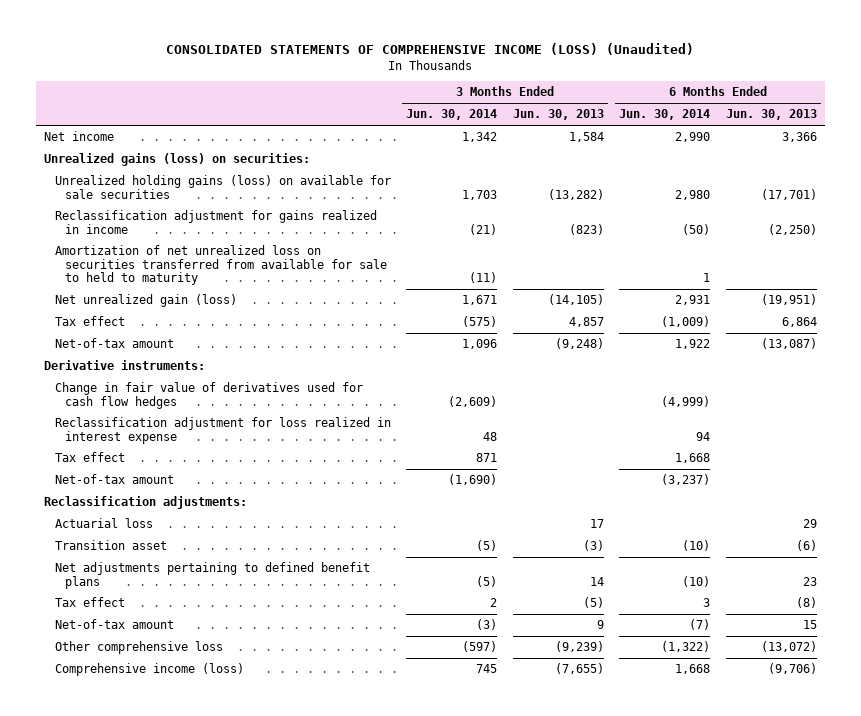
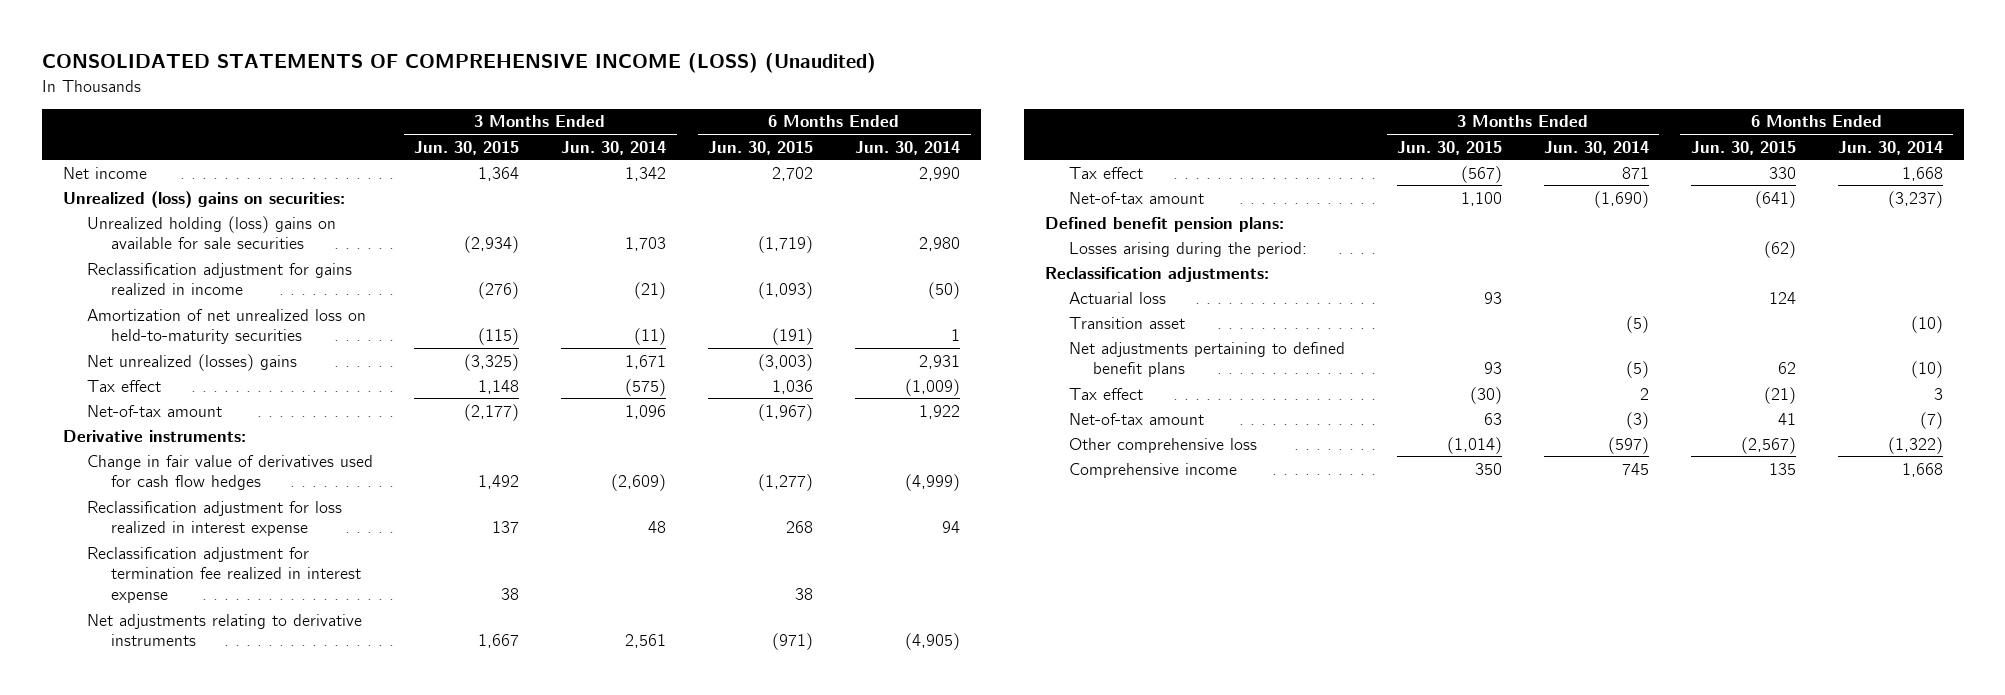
- | 3 Months Ended Jun. 30, 2014 | 3 Months Ended Jun. 30, 2013 | 6 Months Ended Jun. 30, 2014 | 6 Months Ended Jun. 30, 2013
+ | 3 Months Ended Jun. 30, 2015 | 3 Months Ended Jun. 30, 2014 | 6 Months Ended Jun. 30, 2015 | 6 Months Ended Jun. 30, 2014
- Unrealized gains (loss) on securities:
- Unrealized holding gains (loss) on available for sale securities | 1,703 | (13,282) | 2,980 | (17,701)
+ Unrealized (loss) gains on securities:
+ Unrealized holding (loss) gains on available for sale securities | (2,934) | 1,703 | (1,719) | 2,980
- Amortization of net unrealized loss on securities transferred from available for sale to held to maturity | (11) | | 1 |
- Net unrealized gain (loss) | 1,671 | (14,105) | 2,931 | (19,951)
+ Amortization of net unrealized loss on held-to-maturity securities | (115) | (11) | (191) | 1
+ Net unrealized (losses) gains | (3,325) | 1,671 | (3,003) | 2,931
+ Reclassification adjustment for termination fee realized in interest expense | 38 | | 38 |
+ Net adjustments relating to derivative instruments | 1,667 | 2,561 | (971) | (4,905)
+ Defined benefit pension plans:
+ Losses arising during the period: | | | (62) |
- Comprehensive income (loss) | 745 | (7,655) | 1,668 | (9,706)
+ Comprehensive income | 350 | 745 | 135 | 1,668

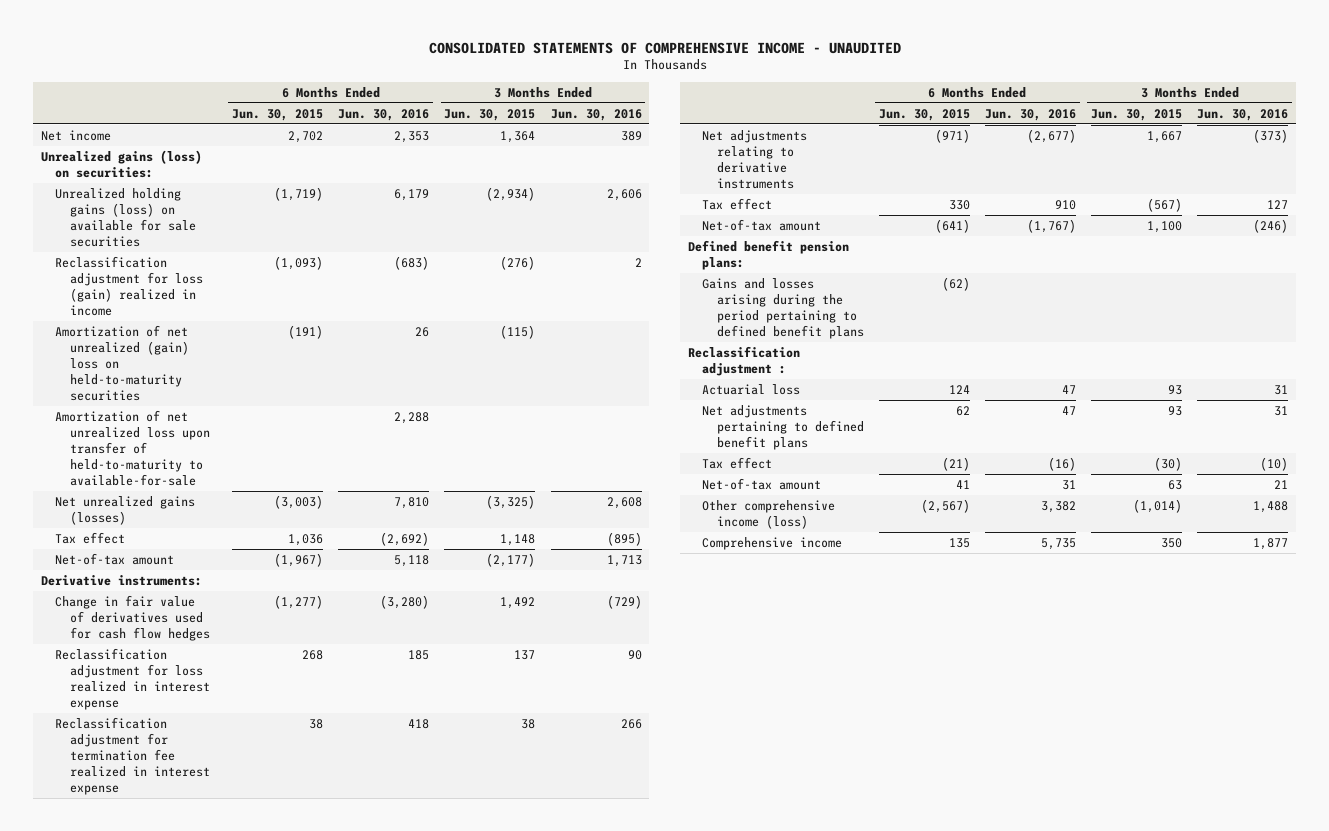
- CONSOLIDATED STATEMENTS OF COMPREHENSIVE INCOME (LOSS) (Unaudited)
+ CONSOLIDATED STATEMENTS OF COMPREHENSIVE INCOME - UNAUDITED
- | 3 Months Ended Jun. 30, 2015 | 3 Months Ended Jun. 30, 2014 | 6 Months Ended Jun. 30, 2015 | 6 Months Ended Jun. 30, 2014
+ | 6 Months Ended Jun. 30, 2015 | 6 Months Ended Jun. 30, 2016 | 3 Months Ended Jun. 30, 2015 | 3 Months Ended Jun. 30, 2016
- Unrealized (loss) gains on securities:
- Unrealized holding (loss) gains on available for sale securities | (2,934) | 1,703 | (1,719) | 2,980
- Reclassification adjustment for gains realized in income | (276) | (21) | (1,093) | (50)
- Amortization of net unrealized loss on held-to-maturity securities | (115) | (11) | (191) | 1
- Net unrealized (losses) gains | (3,325) | 1,671 | (3,003) | 2,931
+ Unrealized gains (loss) on securities:
+ Unrealized holding gains (loss) on available for sale securities | (1,719) | 6,179 | (2,934) | 2,606
+ Reclassification adjustment for loss (gain) realized in income | (1,093) | (683) | (276) | 2
+ Amortization of net unrealized (gain) loss on held-to-maturity securities | (191) | 26 | (115) |
+ Amortization of net unrealized loss upon transfer of held-to-maturity to available-for-sale | | 2,288 | |
+ Net unrealized gains (losses) | (3,003) | 7,810 | (3,325) | 2,608
- Losses arising during the period: | | | (62) |
- Reclassification adjustments:
+ Gains and losses arising during the period pertaining to defined benefit plans | (62) | | |
+ Reclassification adjustment :
- Transition asset | | (5) | | (10)
- Other comprehensive loss | (1,014) | (597) | (2,567) | (1,322)
+ Other comprehensive income (loss) | (2,567) | 3,382 | (1,014) | 1,488

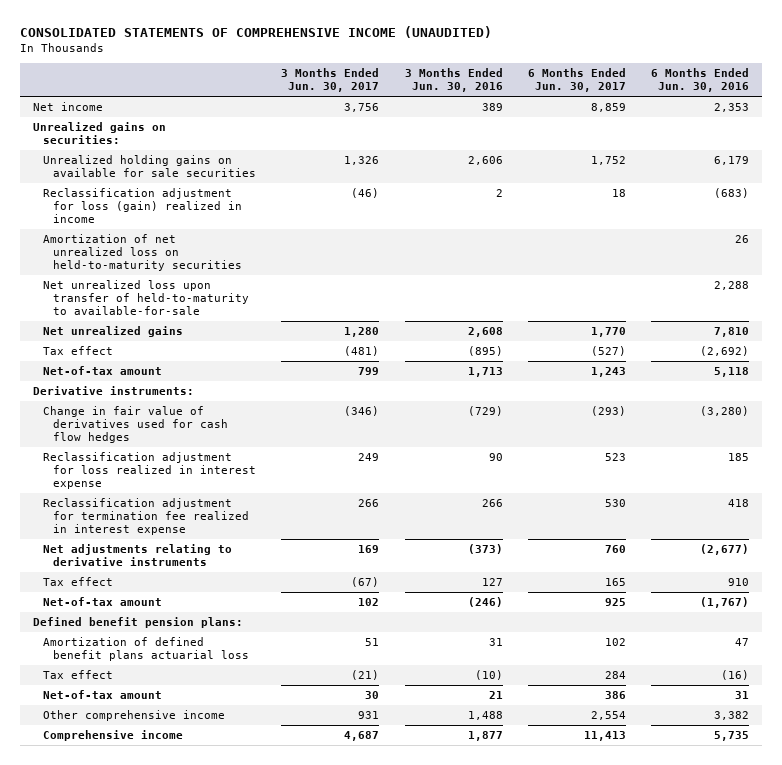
- CONSOLIDATED STATEMENTS OF COMPREHENSIVE INCOME - UNAUDITED
+ CONSOLIDATED STATEMENTS OF COMPREHENSIVE INCOME (UNAUDITED)
- | 6 Months Ended Jun. 30, 2015 | 6 Months Ended Jun. 30, 2016 | 3 Months Ended Jun. 30, 2015 | 3 Months Ended Jun. 30, 2016
+ | 3 Months Ended Jun. 30, 2017 | 3 Months Ended Jun. 30, 2016 | 6 Months Ended Jun. 30, 2017 | 6 Months Ended Jun. 30, 2016
- Unrealized gains (loss) on securities:
- Unrealized holding gains (loss) on available for sale securities | (1,719) | 6,179 | (2,934) | 2,606
+ Unrealized gains on securities:
+ Unrealized holding gains on available for sale securities | 1,326 | 2,606 | 1,752 | 6,179
- Amortization of net unrealized (gain) loss on held-to-maturity securities | (191) | 26 | (115) |
- Amortization of net unrealized loss upon transfer of held-to-maturity to available-for-sale | | 2,288 | |
- Net unrealized gains (losses) | (3,003) | 7,810 | (3,325) | 2,608
+ Amortization of net unrealized loss on held-to-maturity securities | | | | 26
+ Net unrealized loss upon transfer of held-to-maturity to available-for-sale | | | | 2,288
+ Net unrealized gains | 1,280 | 2,608 | 1,770 | 7,810
- Gains and losses arising during the period pertaining to defined benefit plans | (62) | | |
- Reclassification adjustment :
- Actuarial loss | 124 | 47 | 93 | 31
- Net adjustments pertaining to defined benefit plans | 62 | 47 | 93 | 31
+ Amortization of defined benefit plans actuarial loss | 51 | 31 | 102 | 47
- Other comprehensive income (loss) | (2,567) | 3,382 | (1,014) | 1,488
+ Other comprehensive income | 931 | 1,488 | 2,554 | 3,382

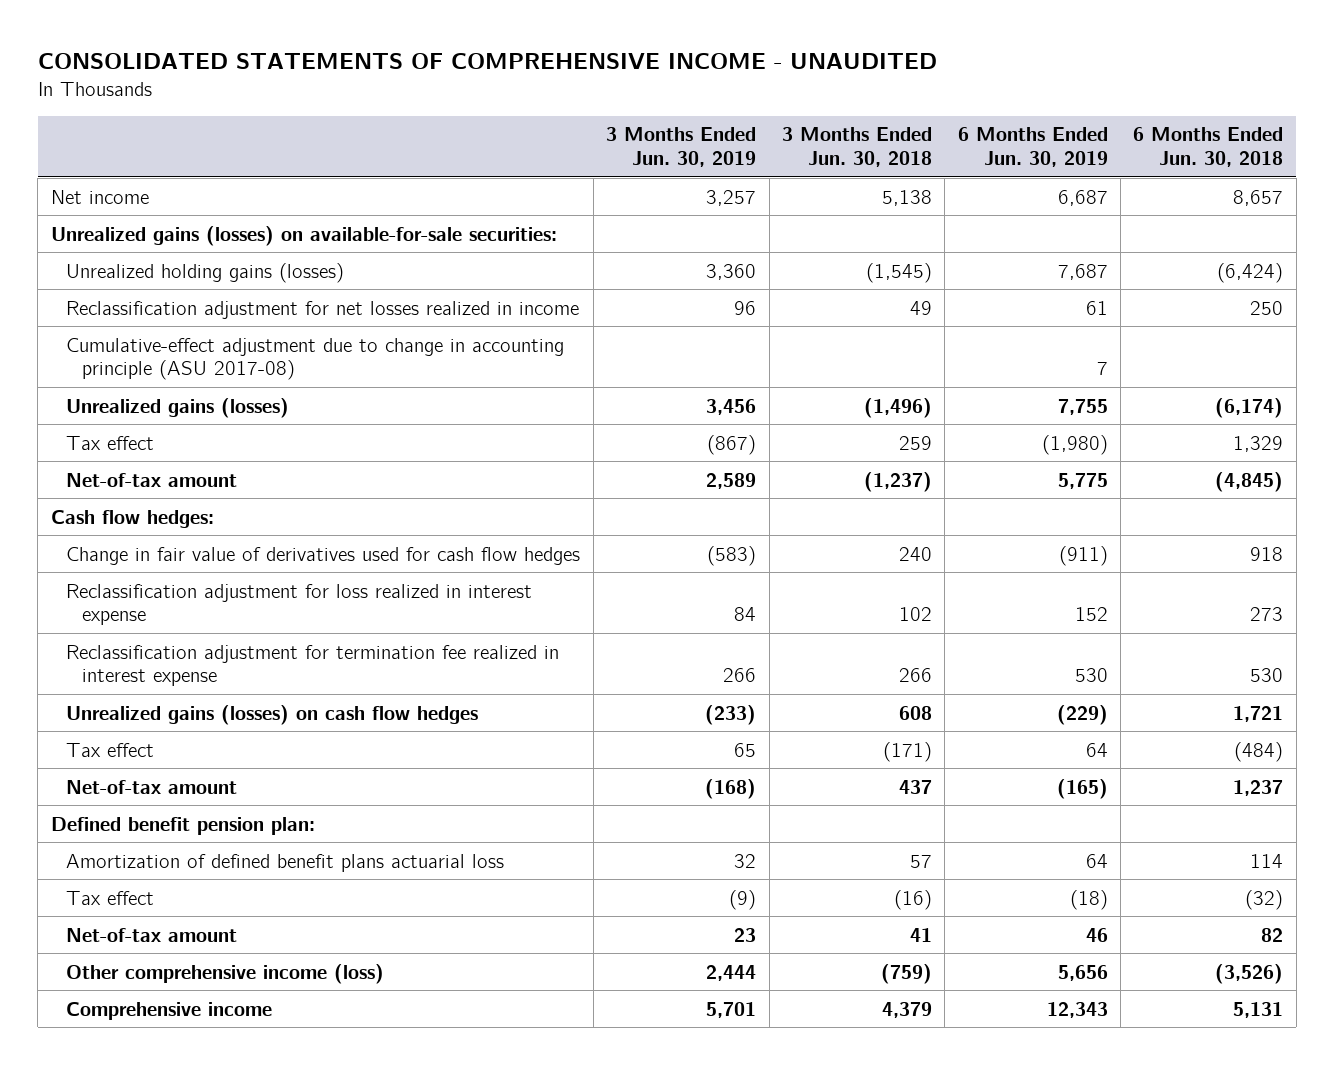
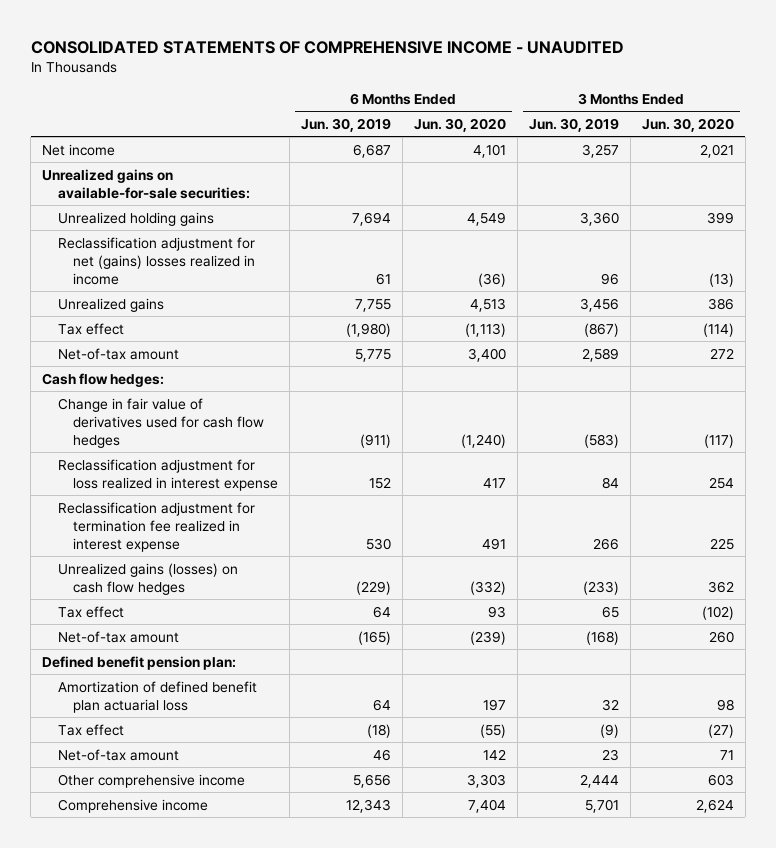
- | 3 Months Ended Jun. 30, 2019 | 3 Months Ended Jun. 30, 2018 | 6 Months Ended Jun. 30, 2019 | 6 Months Ended Jun. 30, 2018
+ | 6 Months Ended Jun. 30, 2019 | 6 Months Ended Jun. 30, 2020 | 3 Months Ended Jun. 30, 2019 | 3 Months Ended Jun. 30, 2020
- Unrealized gains (losses) on available-for-sale securities:
- Unrealized holding gains (losses) | 3,360 | (1,545) | 7,687 | (6,424)
- Reclassification adjustment for net losses realized in income | 96 | 49 | 61 | 250
- Cumulative-effect adjustment due to change in accounting principle (ASU 2017-08) | | | 7 |
- Unrealized gains (losses) | 3,456 | (1,496) | 7,755 | (6,174)
+ Unrealized gains on available-for-sale securities:
+ Unrealized holding gains | 7,694 | 4,549 | 3,360 | 399
+ Reclassification adjustment for net (gains) losses realized in income | 61 | (36) | 96 | (13)
+ Unrealized gains | 7,755 | 4,513 | 3,456 | 386
- Amortization of defined benefit plans actuarial loss | 32 | 57 | 64 | 114
+ Amortization of defined benefit plan actuarial loss | 64 | 197 | 32 | 98
- Other comprehensive income (loss) | 2,444 | (759) | 5,656 | (3,526)
+ Other comprehensive income | 5,656 | 3,303 | 2,444 | 603

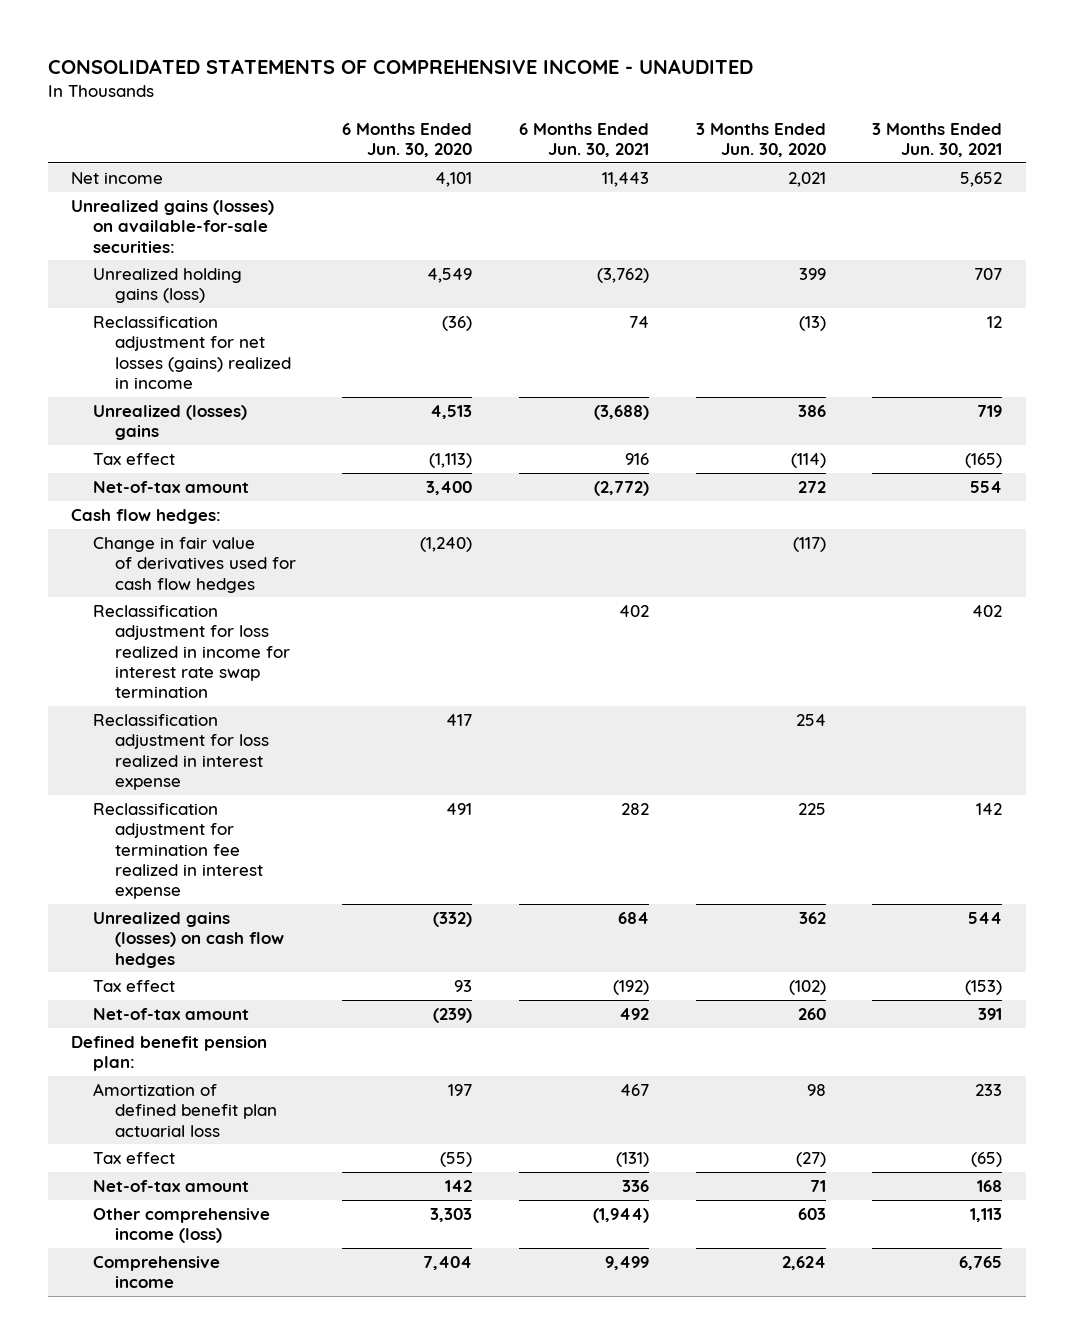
- | 6 Months Ended Jun. 30, 2019 | 6 Months Ended Jun. 30, 2020 | 3 Months Ended Jun. 30, 2019 | 3 Months Ended Jun. 30, 2020
+ | 6 Months Ended Jun. 30, 2020 | 6 Months Ended Jun. 30, 2021 | 3 Months Ended Jun. 30, 2020 | 3 Months Ended Jun. 30, 2021
- Unrealized gains on available-for-sale securities:
- Unrealized holding gains | 7,694 | 4,549 | 3,360 | 399
- Reclassification adjustment for net (gains) losses realized in income | 61 | (36) | 96 | (13)
- Unrealized gains | 7,755 | 4,513 | 3,456 | 386
+ Unrealized gains (losses) on available-for-sale securities:
+ Unrealized holding gains (loss) | 4,549 | (3,762) | 399 | 707
+ Reclassification adjustment for net losses (gains) realized in income | (36) | 74 | (13) | 12
+ Unrealized (losses) gains | 4,513 | (3,688) | 386 | 719
+ Reclassification adjustment for loss realized in income for interest rate swap termination | | 402 | | 402
- Other comprehensive income | 5,656 | 3,303 | 2,444 | 603
+ Other comprehensive income (loss) | 3,303 | (1,944) | 603 | 1,113

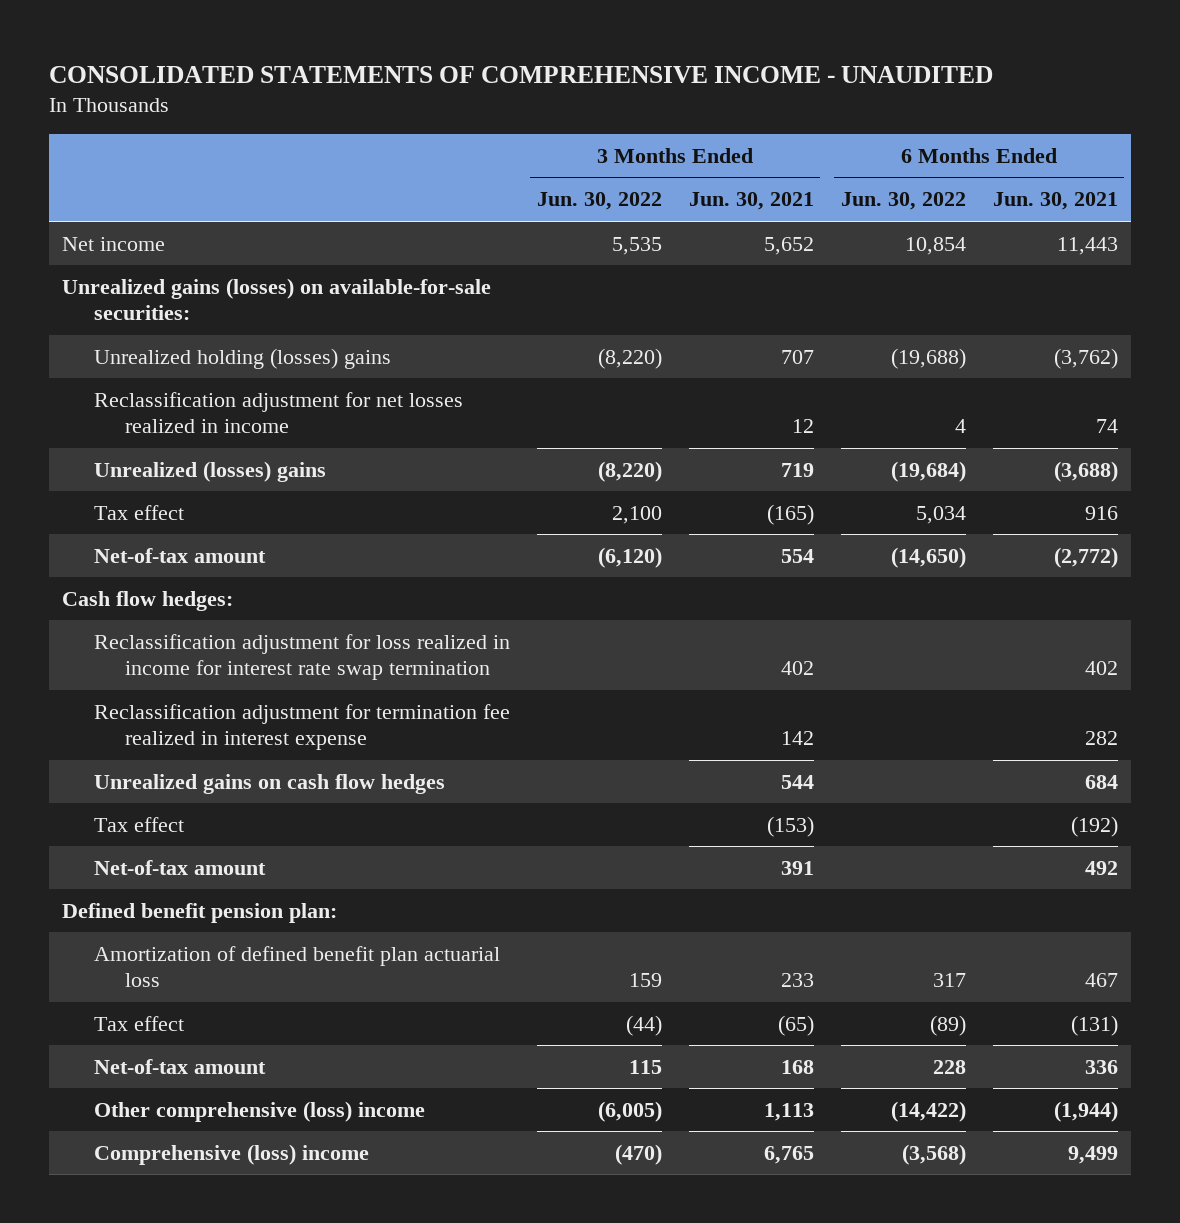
- | 6 Months Ended Jun. 30, 2020 | 6 Months Ended Jun. 30, 2021 | 3 Months Ended Jun. 30, 2020 | 3 Months Ended Jun. 30, 2021
+ | 3 Months Ended Jun. 30, 2022 | 3 Months Ended Jun. 30, 2021 | 6 Months Ended Jun. 30, 2022 | 6 Months Ended Jun. 30, 2021
- Unrealized holding gains (loss) | 4,549 | (3,762) | 399 | 707
- Reclassification adjustment for net losses (gains) realized in income | (36) | 74 | (13) | 12
+ Unrealized holding (losses) gains | (8,220) | 707 | (19,688) | (3,762)
+ Reclassification adjustment for net losses realized in income | | 12 | 4 | 74
- Change in fair value of derivatives used for cash flow hedges | (1,240) | | (117) |
- Reclassification adjustment for loss realized in interest expense | 417 | | 254 |
- Unrealized gains (losses) on cash flow hedges | (332) | 684 | 362 | 544
+ Unrealized gains on cash flow hedges | | 544 | | 684
- Other comprehensive income (loss) | 3,303 | (1,944) | 603 | 1,113
- Comprehensive income | 7,404 | 9,499 | 2,624 | 6,765
+ Other comprehensive (loss) income | (6,005) | 1,113 | (14,422) | (1,944)
+ Comprehensive (loss) income | (470) | 6,765 | (3,568) | 9,499

